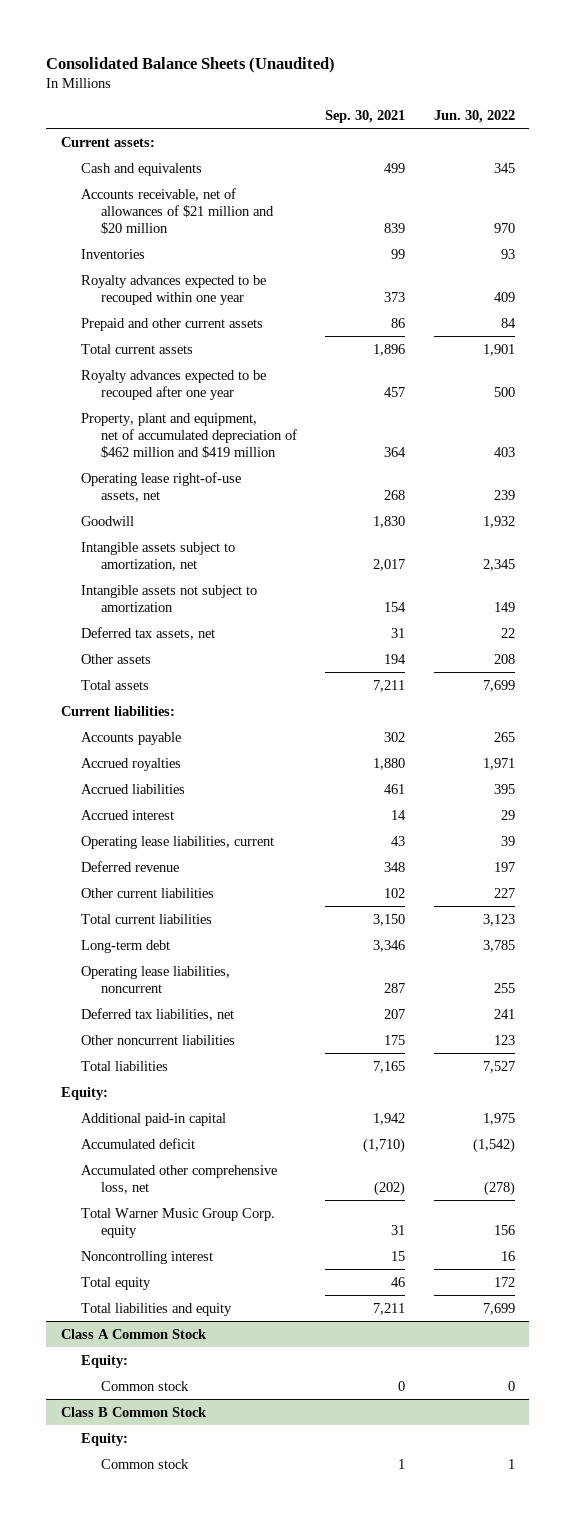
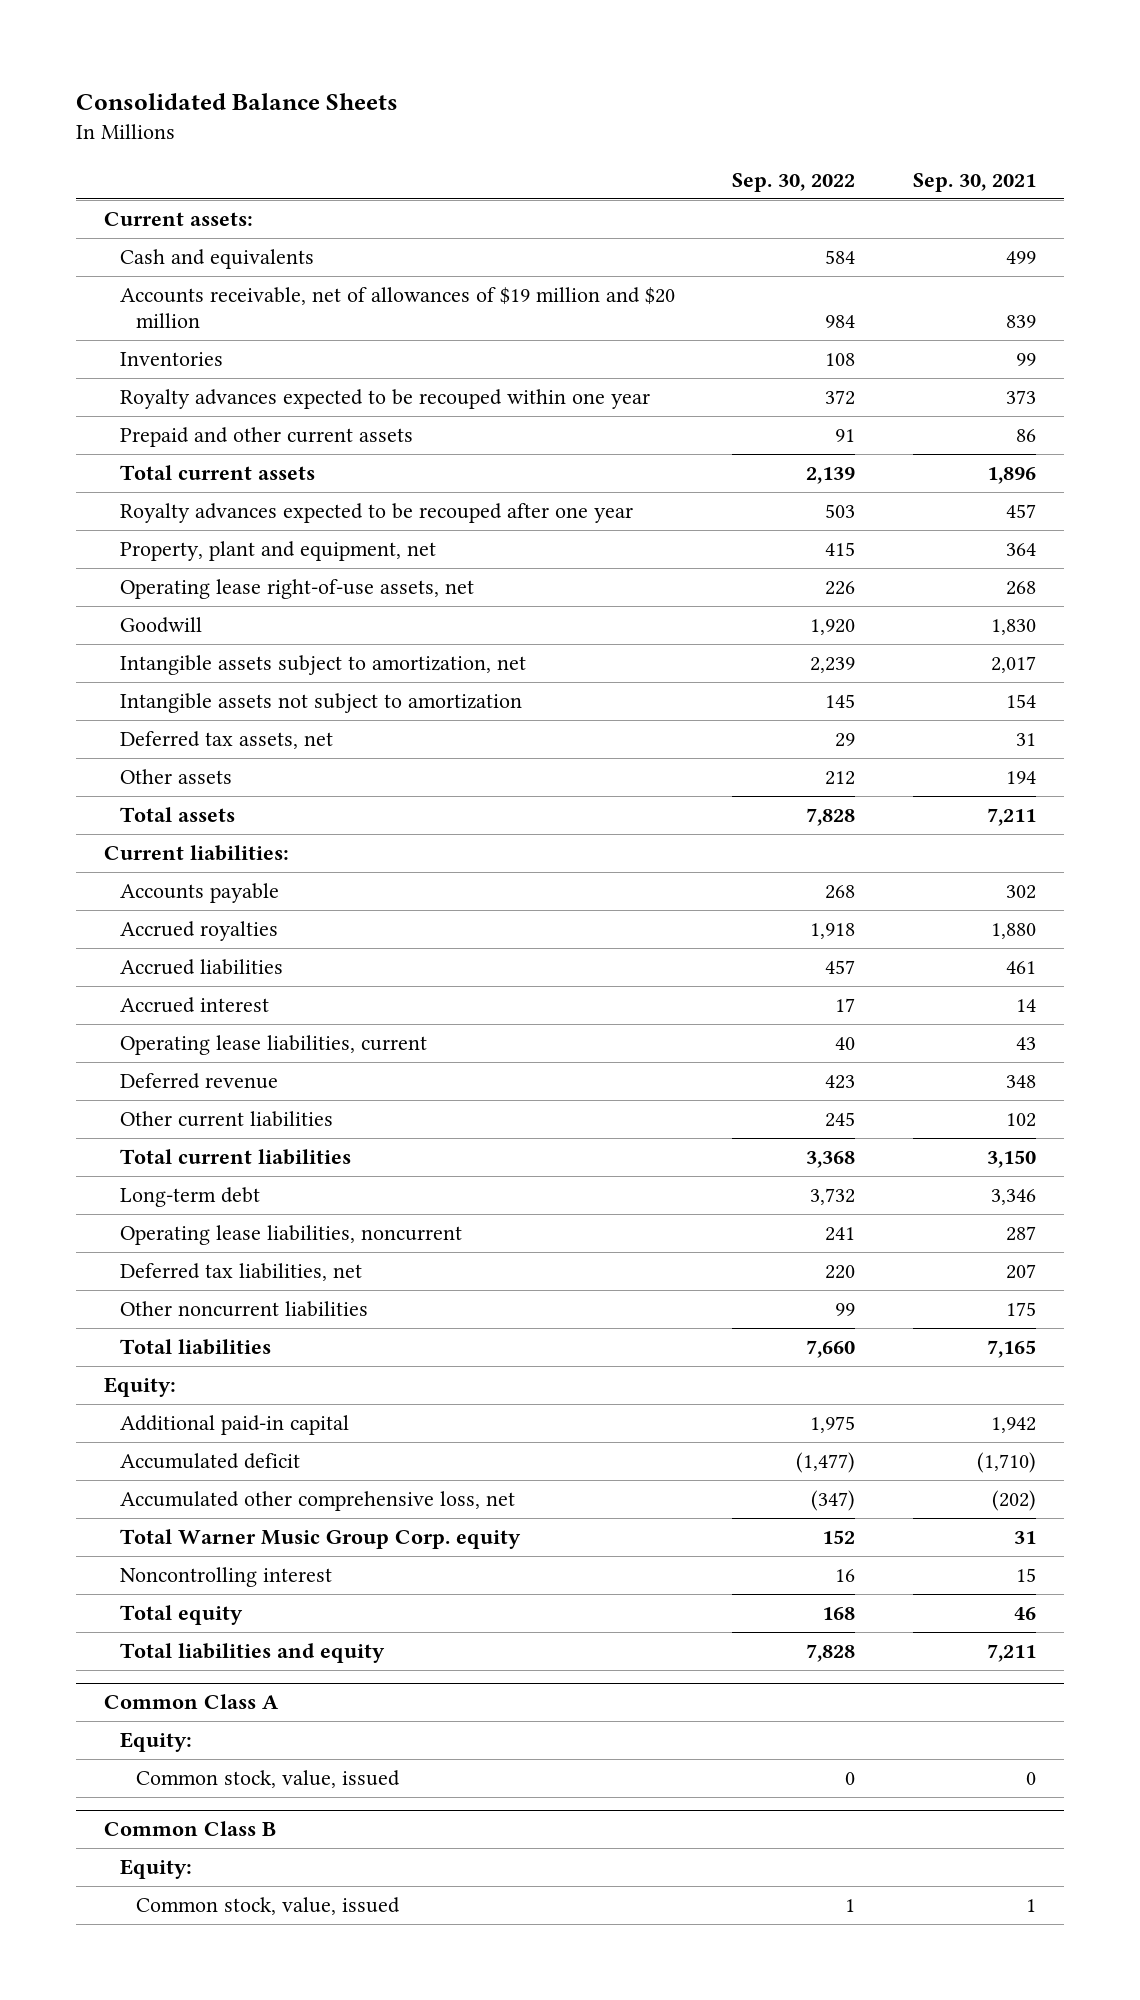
- Consolidated Balance Sheets (Unaudited)
+ Consolidated Balance Sheets
- | Sep. 30, 2021 | Jun. 30, 2022
+ | Sep. 30, 2022 | Sep. 30, 2021
- Accounts receivable, net of allowances of $21 million and $20 million | 839 | 970
+ Accounts receivable, net of allowances of $19 million and $20 million | 984 | 839
- Property, plant and equipment, net of accumulated depreciation of $462 million and $419 million | 364 | 403
+ Property, plant and equipment, net | 415 | 364
- Class A Common Stock
+ Common Class A
- Common stock | 0 | 0
- Class B Common Stock
+ Common stock, value, issued | 0 | 0
+ Common Class B
- Common stock | 1 | 1
+ Common stock, value, issued | 1 | 1

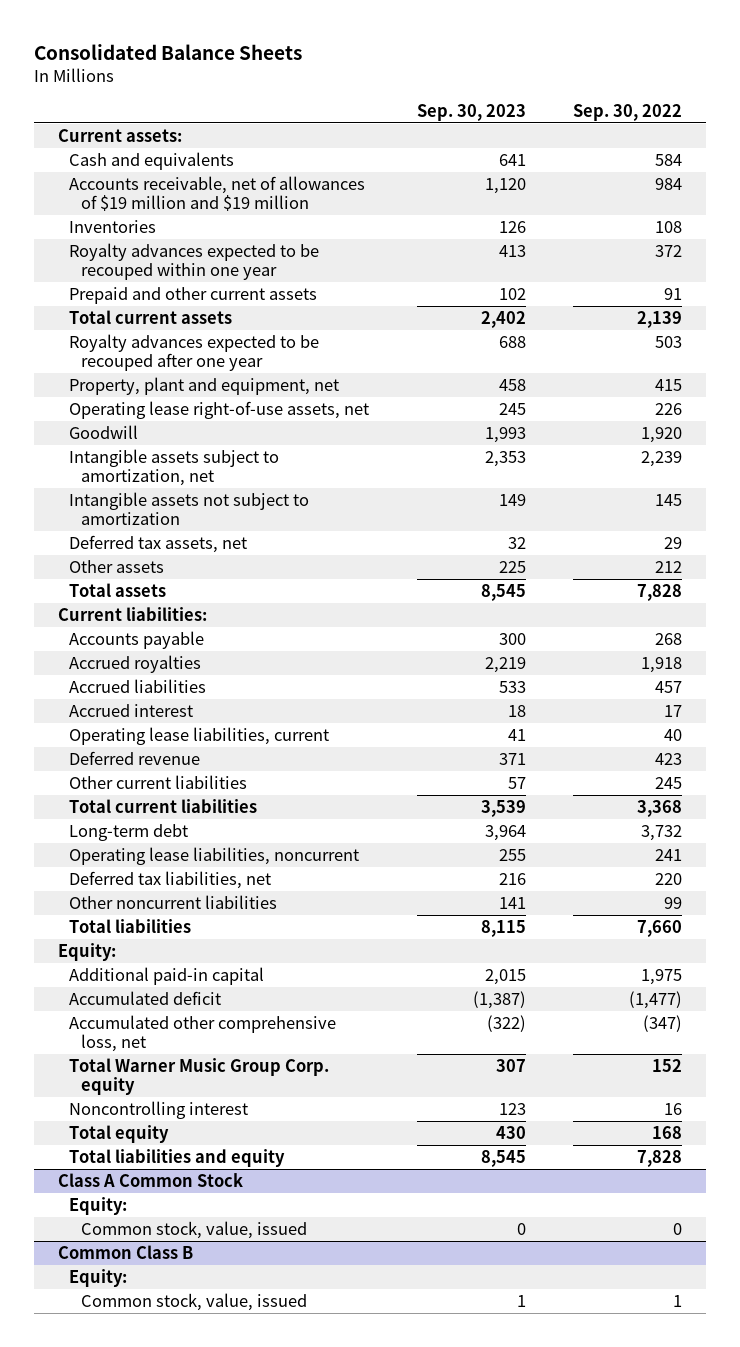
- | Sep. 30, 2022 | Sep. 30, 2021
+ | Sep. 30, 2023 | Sep. 30, 2022
- Accounts receivable, net of allowances of $19 million and $20 million | 984 | 839
+ Accounts receivable, net of allowances of $19 million and $19 million | 1,120 | 984
- Common Class A
+ Class A Common Stock

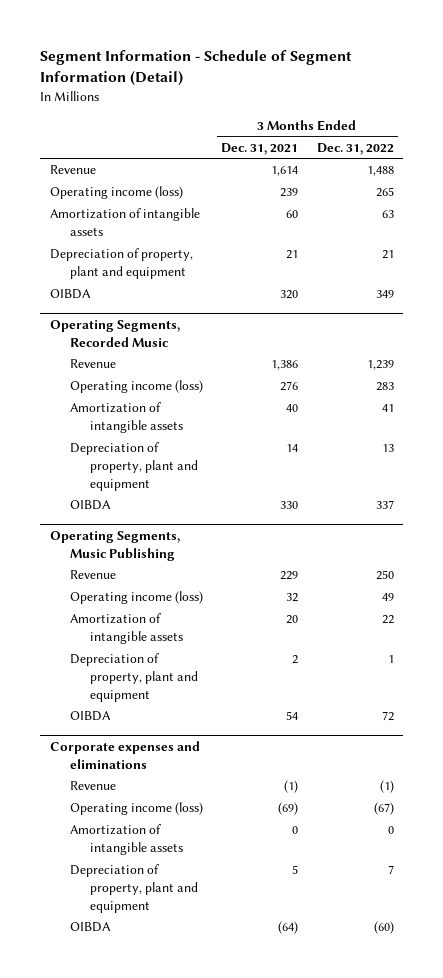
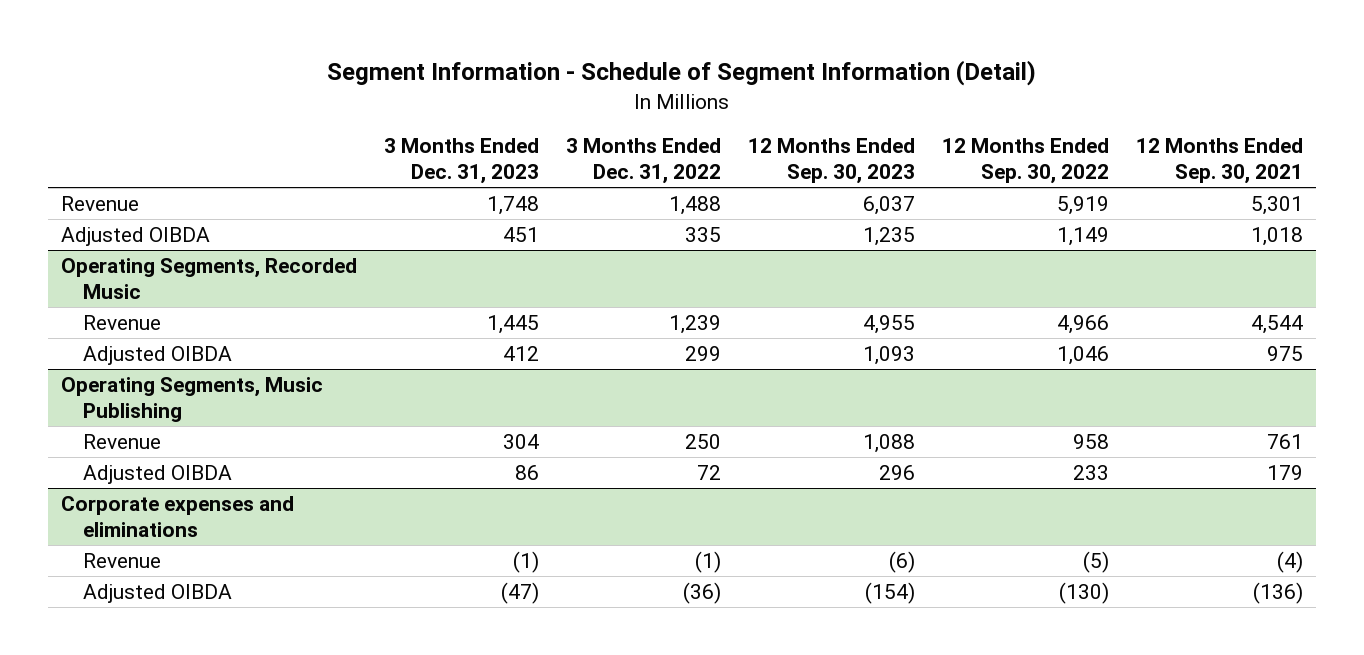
- | 3 Months Ended Dec. 31, 2021 | 3 Months Ended Dec. 31, 2022
+ | 3 Months Ended Dec. 31, 2023 | 3 Months Ended Dec. 31, 2022 | 12 Months Ended Sep. 30, 2023 | 12 Months Ended Sep. 30, 2022 | 12 Months Ended Sep. 30, 2021
- Operating income (loss) | 239 | 265
- Amortization of intangible assets | 60 | 63
- Depreciation of property, plant and equipment | 21 | 21
- OIBDA | 320 | 349
+ Adjusted OIBDA | 451 | 335 | 1,235 | 1,149 | 1,018
@ Operating Segments, Recorded Music
- Operating income (loss) | 276 | 283
- Amortization of intangible assets | 40 | 41
- Depreciation of property, plant and equipment | 14 | 13
- OIBDA | 330 | 337
+ Adjusted OIBDA | 412 | 299 | 1,093 | 1,046 | 975
@ Operating Segments, Music Publishing
- Operating income (loss) | 32 | 49
- Amortization of intangible assets | 20 | 22
- Depreciation of property, plant and equipment | 2 | 1
- OIBDA | 54 | 72
+ Adjusted OIBDA | 86 | 72 | 296 | 233 | 179
@ Corporate expenses and eliminations
- Operating income (loss) | (69) | (67)
- Amortization of intangible assets | 0 | 0
- Depreciation of property, plant and equipment | 5 | 7
- OIBDA | (64) | (60)
+ Adjusted OIBDA | (47) | (36) | (154) | (130) | (136)

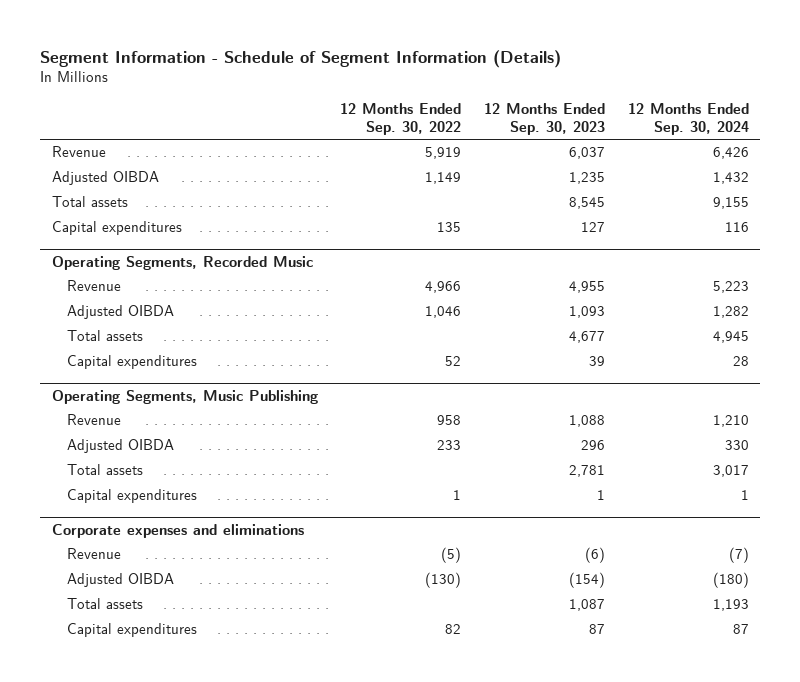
- Segment Information - Schedule of Segment Information (Detail)
+ Segment Information - Schedule of Segment Information (Details)
- | 3 Months Ended Dec. 31, 2023 | 3 Months Ended Dec. 31, 2022 | 12 Months Ended Sep. 30, 2023 | 12 Months Ended Sep. 30, 2022 | 12 Months Ended Sep. 30, 2021
+ | 12 Months Ended Sep. 30, 2022 | 12 Months Ended Sep. 30, 2023 | 12 Months Ended Sep. 30, 2024
+ Total assets | | 8,545 | 9,155
+ Capital expenditures | 135 | 127 | 116
@ Operating Segments, Recorded Music
+ Total assets | | 4,677 | 4,945
+ Capital expenditures | 52 | 39 | 28
@ Operating Segments, Music Publishing
+ Total assets | | 2,781 | 3,017
+ Capital expenditures | 1 | 1 | 1
@ Corporate expenses and eliminations
+ Total assets | | 1,087 | 1,193
+ Capital expenditures | 82 | 87 | 87

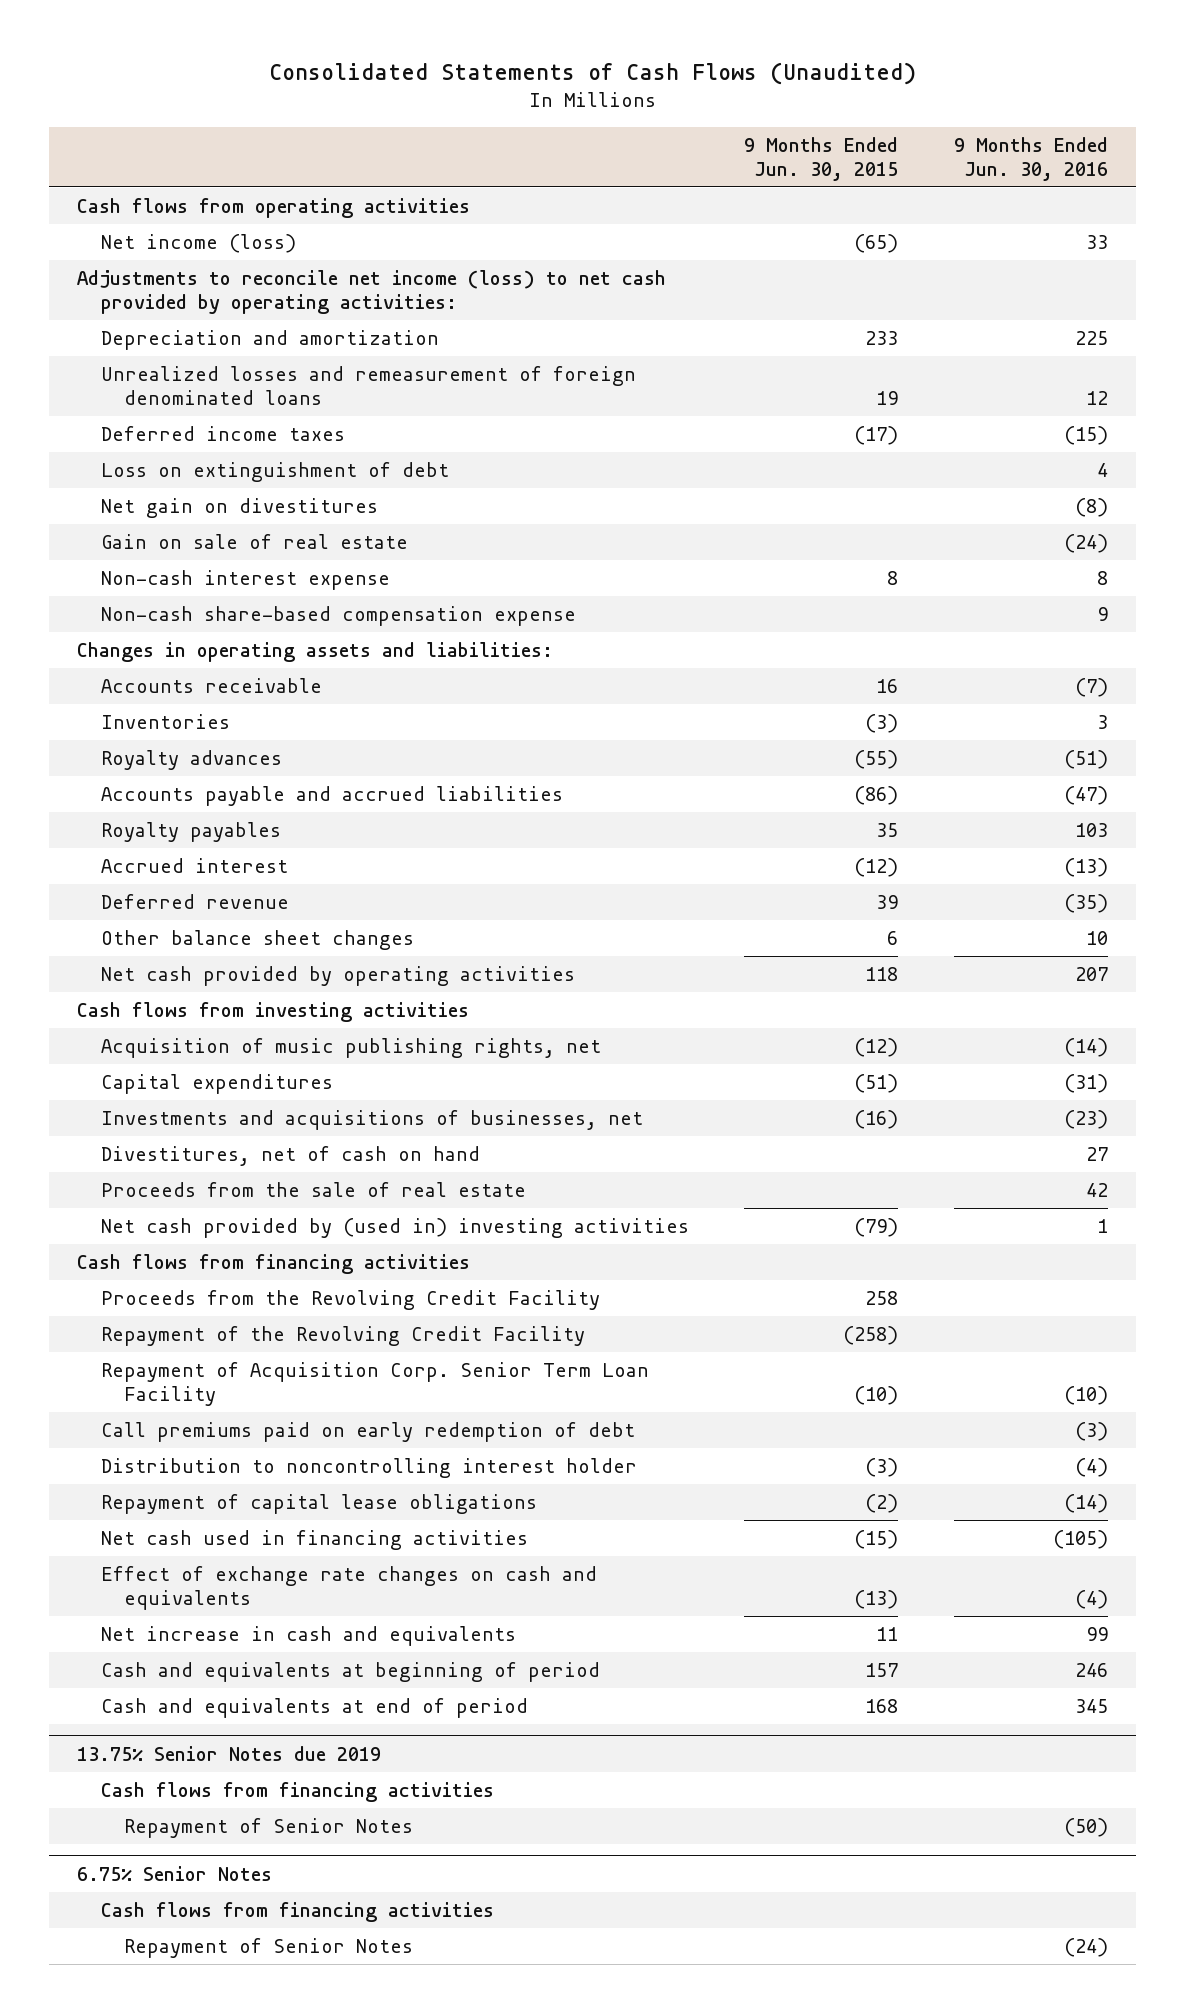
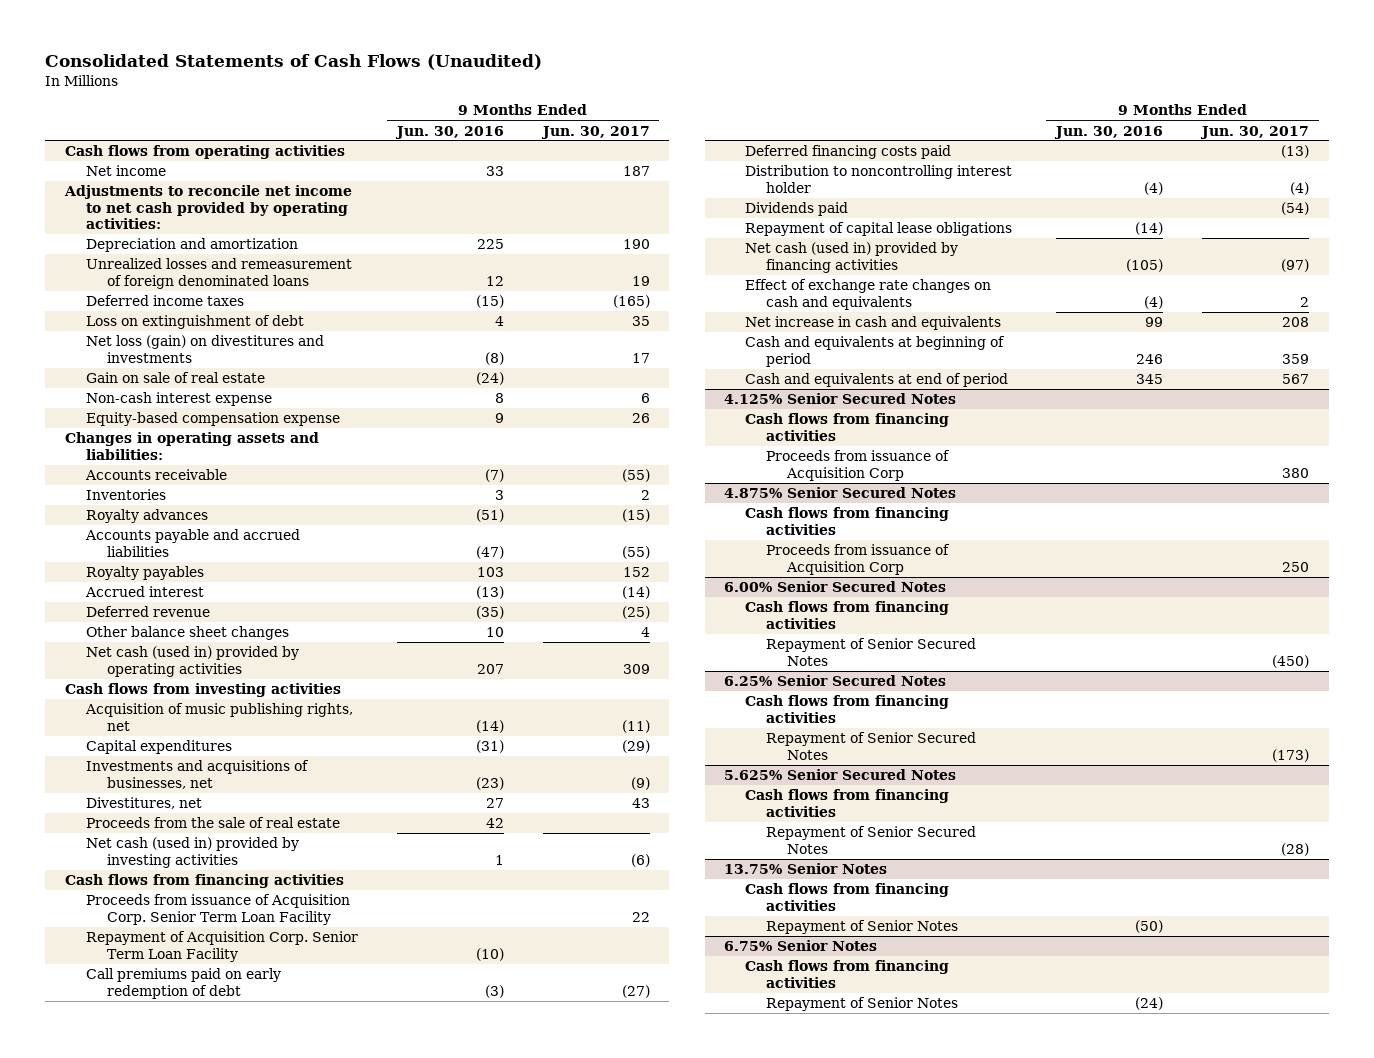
- | 9 Months Ended Jun. 30, 2015 | 9 Months Ended Jun. 30, 2016
+ | 9 Months Ended Jun. 30, 2016 | 9 Months Ended Jun. 30, 2017
- Net income (loss) | (65) | 33
- Adjustments to reconcile net income (loss) to net cash provided by operating activities:
+ Net income | 33 | 187
+ Adjustments to reconcile net income to net cash provided by operating activities:
- Net gain on divestitures | | (8)
+ Net loss (gain) on divestitures and investments | (8) | 17
- Non-cash share-based compensation expense | | 9
+ Equity-based compensation expense | 9 | 26
- Net cash provided by operating activities | 118 | 207
+ Net cash (used in) provided by operating activities | 207 | 309
- Divestitures, net of cash on hand | | 27
+ Divestitures, net | 27 | 43
- Net cash provided by (used in) investing activities | (79) | 1
+ Net cash (used in) provided by investing activities | 1 | (6)
- Proceeds from the Revolving Credit Facility | 258 |
- Repayment of the Revolving Credit Facility | (258) |
+ Proceeds from issuance of Acquisition Corp. Senior Term Loan Facility | | 22
+ Deferred financing costs paid | | (13)
+ Dividends paid | | (54)
- Net cash used in financing activities | (15) | (105)
+ Net cash (used in) provided by financing activities | (105) | (97)
- 13.75% Senior Notes due 2019
+ 4.125% Senior Secured Notes
+ Proceeds from issuance of Acquisition Corp | | 380
+ 4.875% Senior Secured Notes
+ Cash flows from financing activities
+ Proceeds from issuance of Acquisition Corp | | 250
+ 6.00% Senior Secured Notes
+ Cash flows from financing activities
+ Repayment of Senior Secured Notes | | (450)
+ 6.25% Senior Secured Notes
+ Cash flows from financing activities
+ Repayment of Senior Secured Notes | | (173)
+ 5.625% Senior Secured Notes
+ Cash flows from financing activities
+ Repayment of Senior Secured Notes | | (28)
+ 13.75% Senior Notes
+ Cash flows from financing activities

